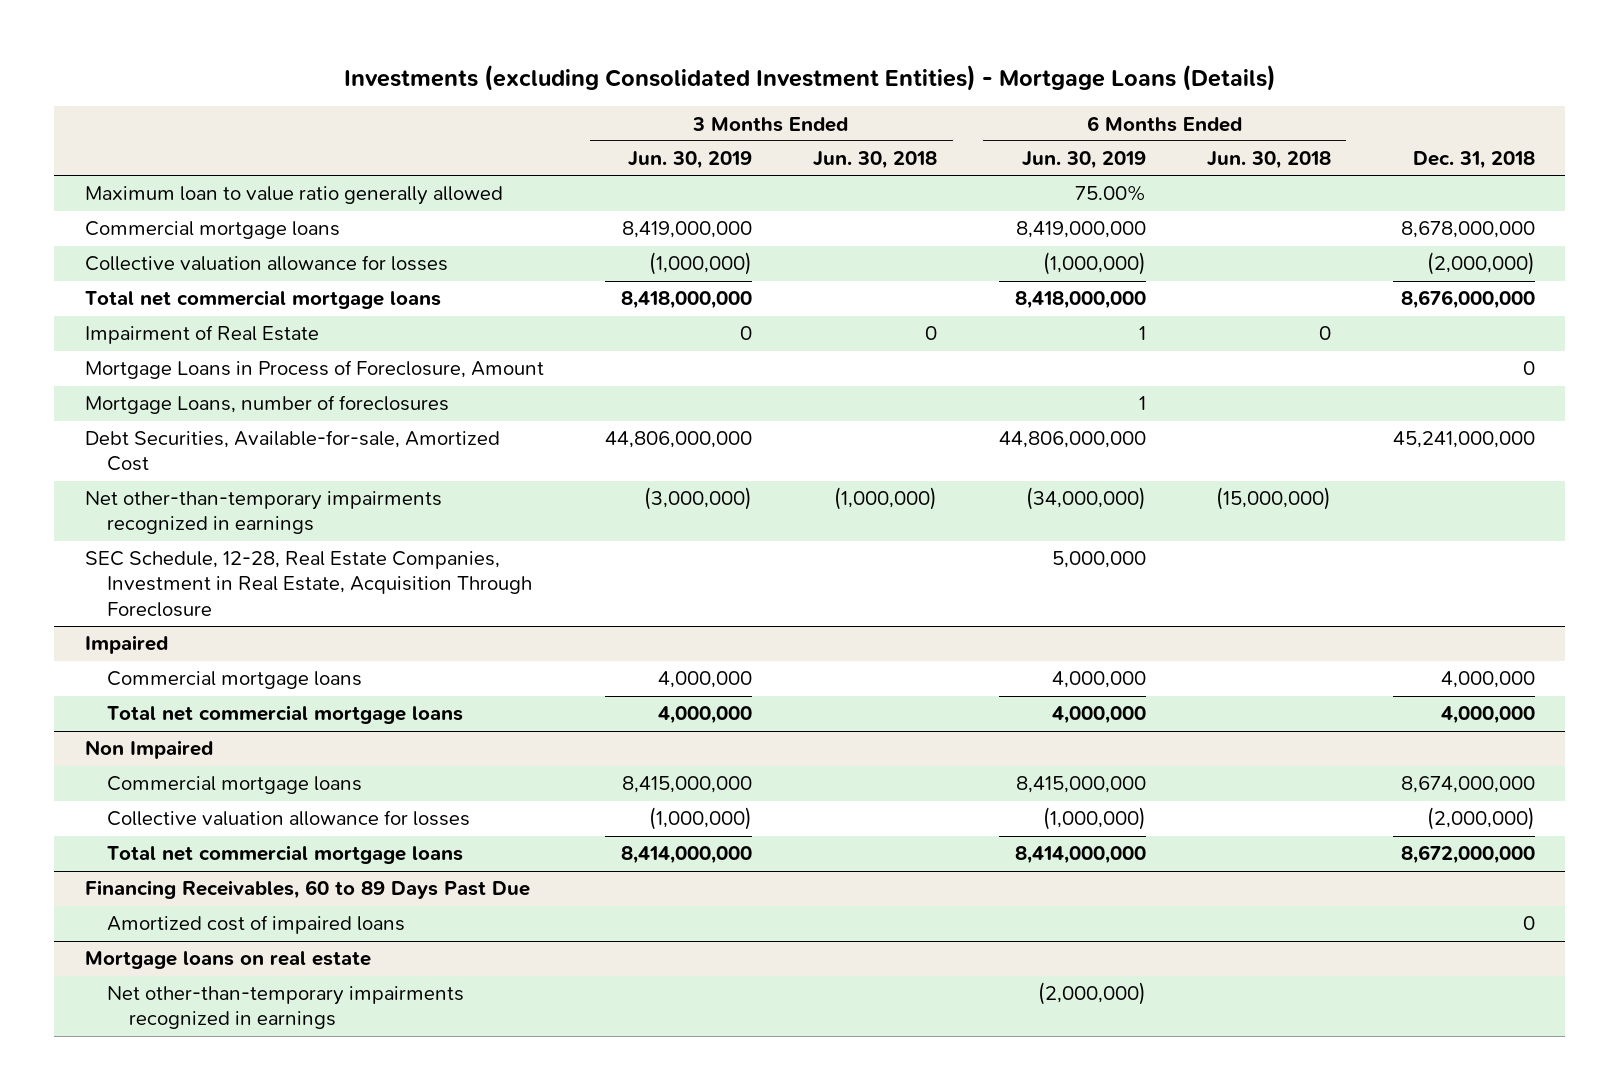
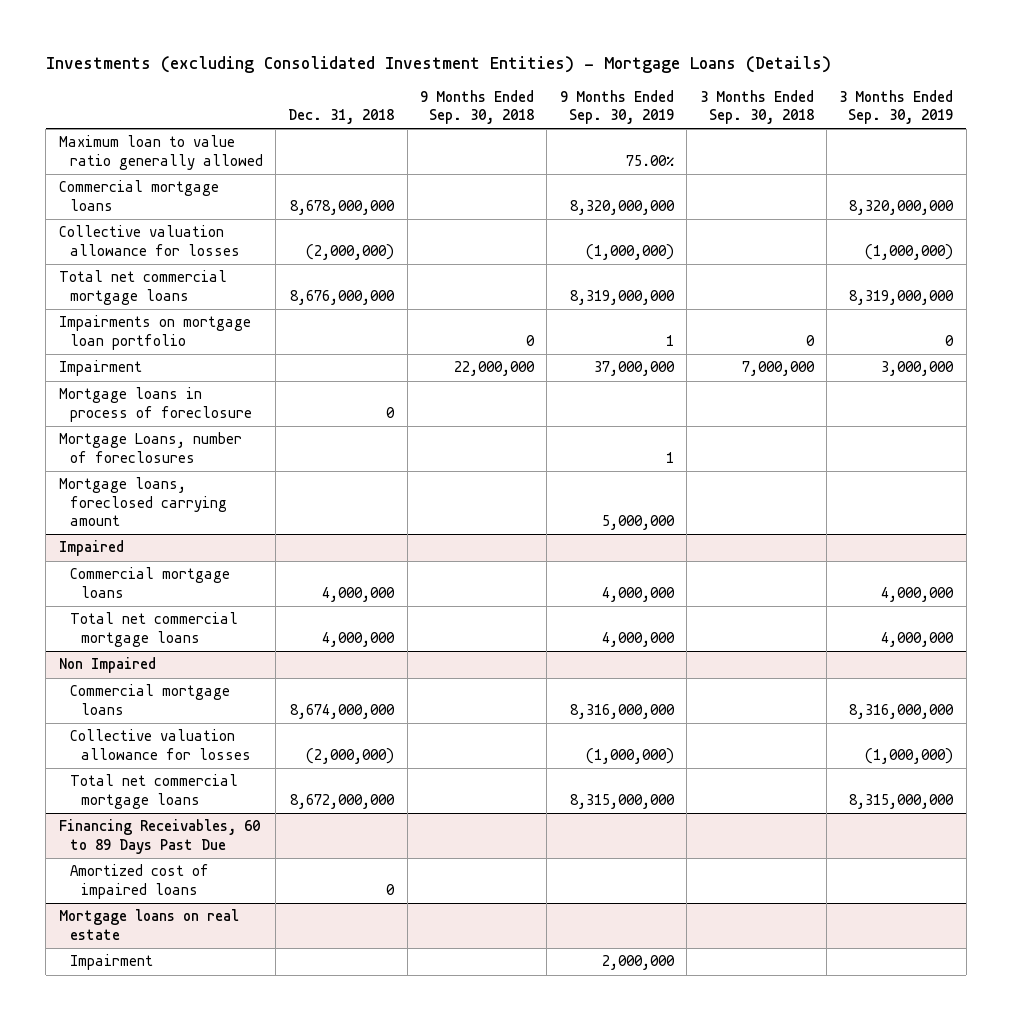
- | 3 Months Ended Jun. 30, 2019 | 3 Months Ended Jun. 30, 2018 | 6 Months Ended Jun. 30, 2019 | 6 Months Ended Jun. 30, 2018 | Dec. 31, 2018
+ | Dec. 31, 2018 | 9 Months Ended Sep. 30, 2018 | 9 Months Ended Sep. 30, 2019 | 3 Months Ended Sep. 30, 2018 | 3 Months Ended Sep. 30, 2019
- Impairment of Real Estate | 0 | 0 | 1 | 0 |
- Mortgage Loans in Process of Foreclosure, Amount | | | | | 0
+ Impairments on mortgage loan portfolio | | 0 | 1 | 0 | 0
+ Impairment | | 22,000,000 | 37,000,000 | 7,000,000 | 3,000,000
+ Mortgage loans in process of foreclosure | 0 | | | |
- Debt Securities, Available-for-sale, Amortized Cost | 44,806,000,000 | | 44,806,000,000 | | 45,241,000,000
- Net other-than-temporary impairments recognized in earnings | (3,000,000) | (1,000,000) | (34,000,000) | (15,000,000) |
- SEC Schedule, 12-28, Real Estate Companies, Investment in Real Estate, Acquisition Through Foreclosure | | | 5,000,000 | |
+ Mortgage loans, foreclosed carrying amount | | | 5,000,000 | |
@ Mortgage loans on real estate
- Net other-than-temporary impairments recognized in earnings | | | (2,000,000) | |
+ Impairment | | | 2,000,000 | |

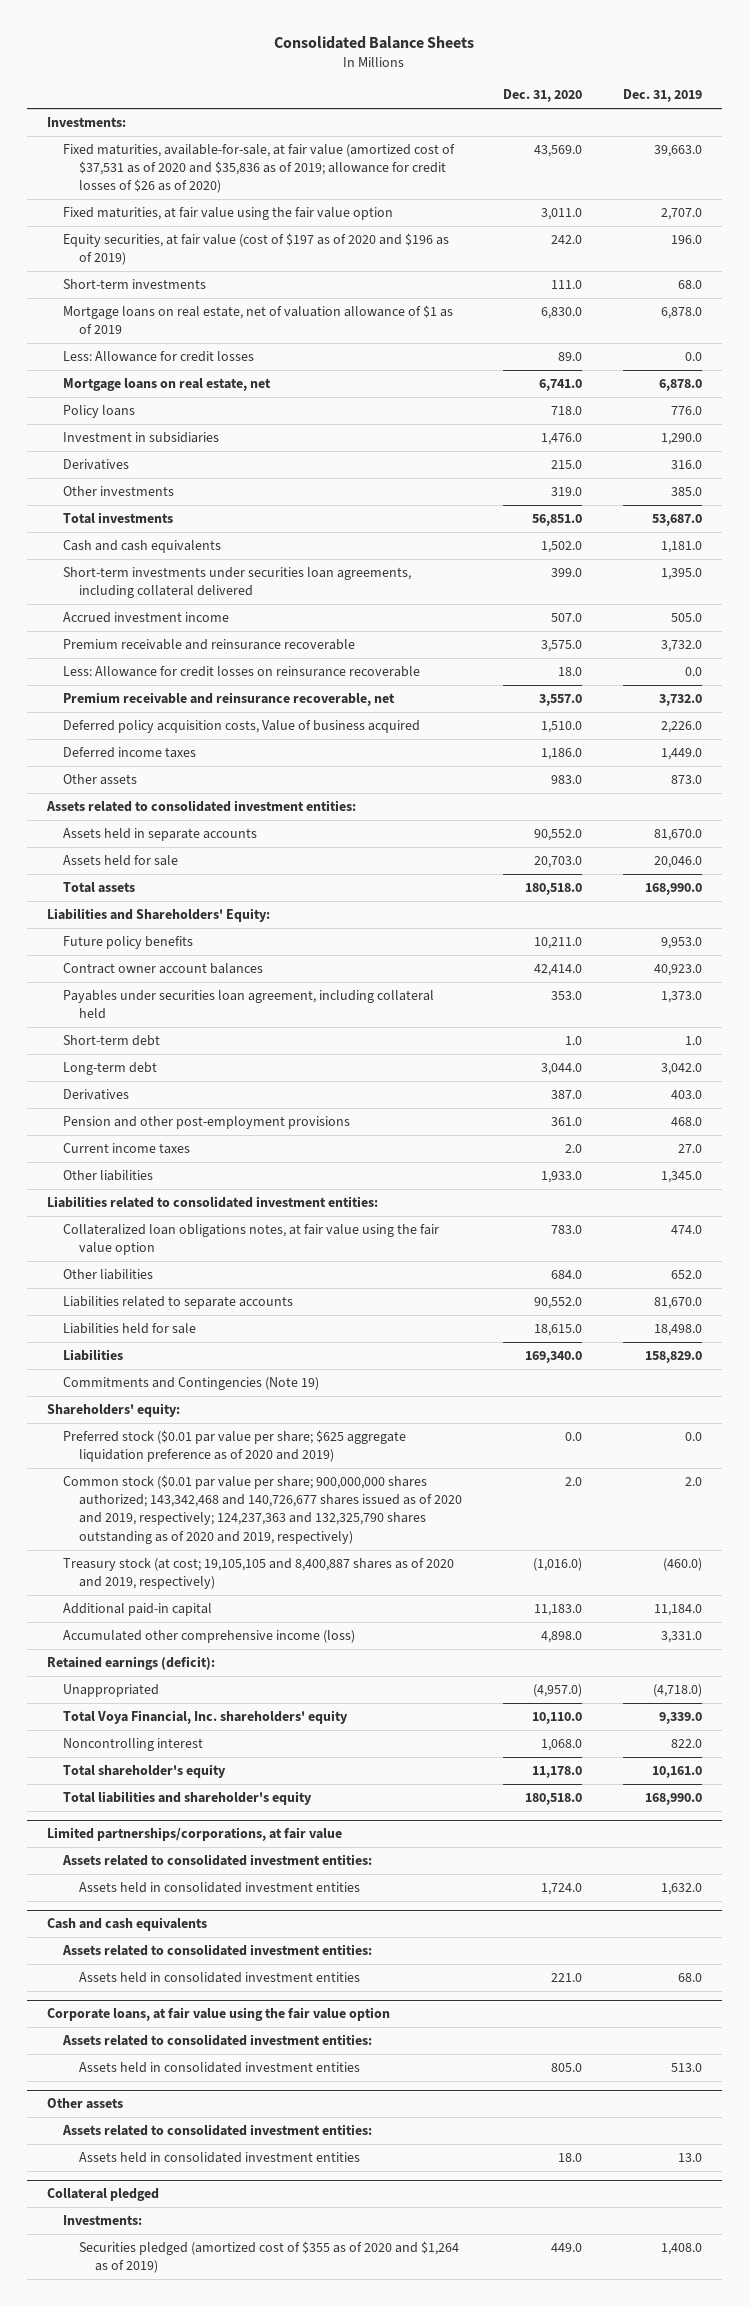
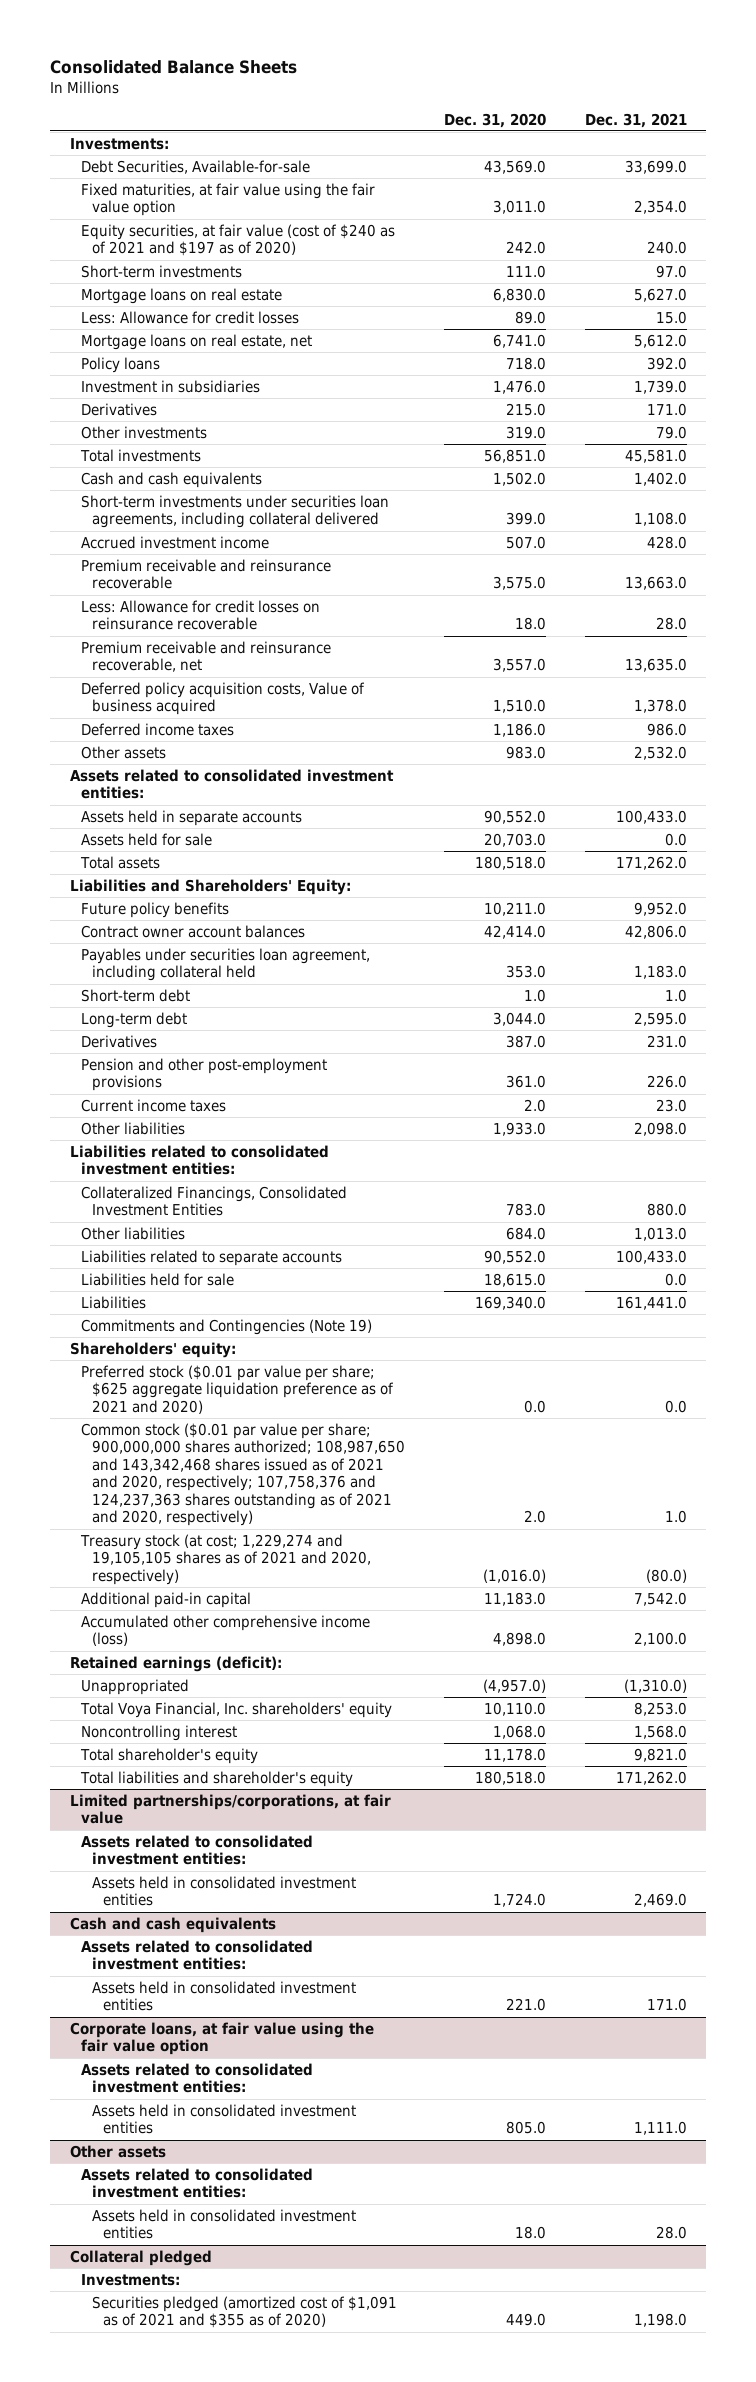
- | Dec. 31, 2020 | Dec. 31, 2019
+ | Dec. 31, 2020 | Dec. 31, 2021
- Fixed maturities, available-for-sale, at fair value (amortized cost of $37,531 as of 2020 and $35,836 as of 2019; allowance for credit losses of $26 as of 2020) | 43,569.0 | 39,663.0
+ Debt Securities, Available-for-sale | 43,569.0 | 33,699.0
- Equity securities, at fair value (cost of $197 as of 2020 and $196 as of 2019) | 242.0 | 196.0
+ Equity securities, at fair value (cost of $240 as of 2021 and $197 as of 2020) | 242.0 | 240.0
- Mortgage loans on real estate, net of valuation allowance of $1 as of 2019 | 6,830.0 | 6,878.0
+ Mortgage loans on real estate | 6,830.0 | 5,627.0
- Collateralized loan obligations notes, at fair value using the fair value option | 783.0 | 474.0
+ Collateralized Financings, Consolidated Investment Entities | 783.0 | 880.0
- Preferred stock ($0.01 par value per share; $625 aggregate liquidation preference as of 2020 and 2019) | 0.0 | 0.0
- Common stock ($0.01 par value per share; 900,000,000 shares authorized; 143,342,468 and 140,726,677 shares issued as of 2020 and 2019, respectively; 124,237,363 and 132,325,790 shares outstanding as of 2020 and 2019, respectively) | 2.0 | 2.0
- Treasury stock (at cost; 19,105,105 and 8,400,887 shares as of 2020 and 2019, respectively) | (1,016.0) | (460.0)
+ Preferred stock ($0.01 par value per share; $625 aggregate liquidation preference as of 2021 and 2020) | 0.0 | 0.0
+ Common stock ($0.01 par value per share; 900,000,000 shares authorized; 108,987,650 and 143,342,468 shares issued as of 2021 and 2020, respectively; 107,758,376 and 124,237,363 shares outstanding as of 2021 and 2020, respectively) | 2.0 | 1.0
+ Treasury stock (at cost; 1,229,274 and 19,105,105 shares as of 2021 and 2020, respectively) | (1,016.0) | (80.0)
@ Collateral pledged
- Securities pledged (amortized cost of $355 as of 2020 and $1,264 as of 2019) | 449.0 | 1,408.0
+ Securities pledged (amortized cost of $1,091 as of 2021 and $355 as of 2020) | 449.0 | 1,198.0

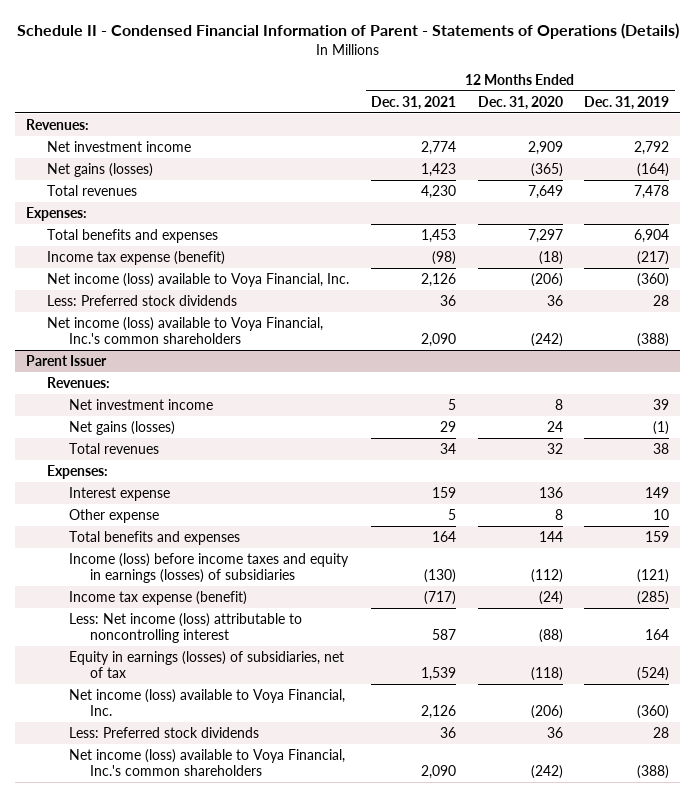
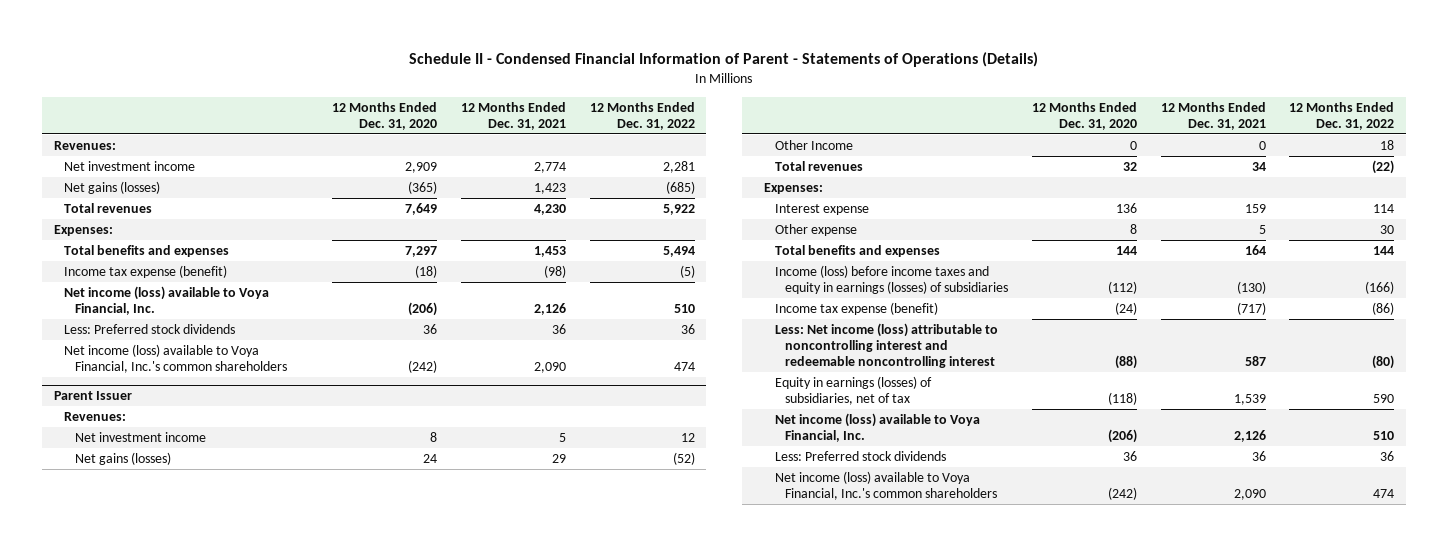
- | 12 Months Ended Dec. 31, 2021 | 12 Months Ended Dec. 31, 2020 | 12 Months Ended Dec. 31, 2019
+ | 12 Months Ended Dec. 31, 2020 | 12 Months Ended Dec. 31, 2021 | 12 Months Ended Dec. 31, 2022
@ Parent Issuer
+ Other Income | 0 | 0 | 18
- Less: Net income (loss) attributable to noncontrolling interest | 587 | (88) | 164
+ Less: Net income (loss) attributable to noncontrolling interest and redeemable noncontrolling interest | (88) | 587 | (80)

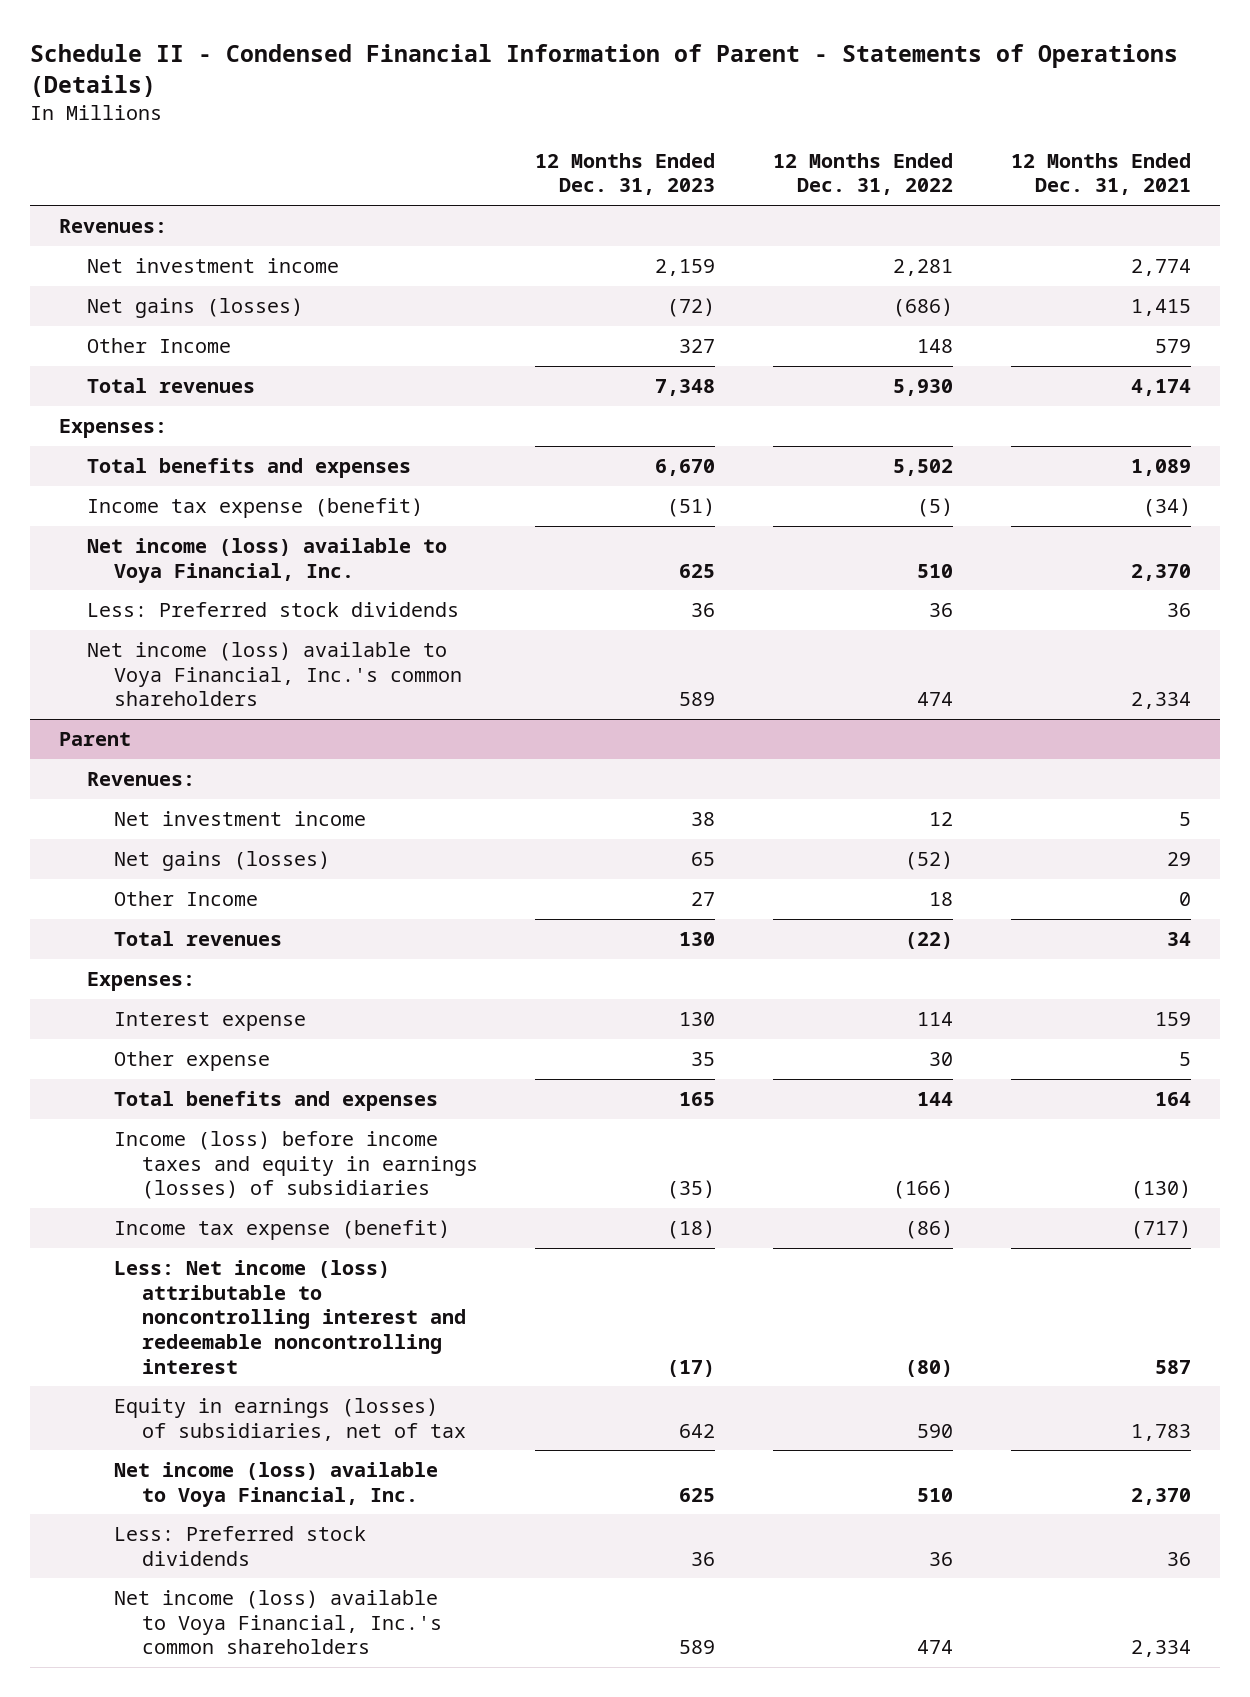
- | 12 Months Ended Dec. 31, 2020 | 12 Months Ended Dec. 31, 2021 | 12 Months Ended Dec. 31, 2022
+ | 12 Months Ended Dec. 31, 2023 | 12 Months Ended Dec. 31, 2022 | 12 Months Ended Dec. 31, 2021
- Net gains (losses) | (365) | 1,423 | (685)
- Total revenues | 7,649 | 4,230 | 5,922
+ Net gains (losses) | (72) | (686) | 1,415
+ Other Income | 327 | 148 | 579
+ Total revenues | 7,348 | 5,930 | 4,174
- Total benefits and expenses | 7,297 | 1,453 | 5,494
- Income tax expense (benefit) | (18) | (98) | (5)
- Net income (loss) available to Voya Financial, Inc. | (206) | 2,126 | 510
+ Total benefits and expenses | 6,670 | 5,502 | 1,089
+ Income tax expense (benefit) | (51) | (5) | (34)
+ Net income (loss) available to Voya Financial, Inc. | 625 | 510 | 2,370
- Net income (loss) available to Voya Financial, Inc.'s common shareholders | (242) | 2,090 | 474
- Parent Issuer
+ Net income (loss) available to Voya Financial, Inc.'s common shareholders | 589 | 474 | 2,334
+ Parent
- Equity in earnings (losses) of subsidiaries, net of tax | (118) | 1,539 | 590
- Net income (loss) available to Voya Financial, Inc. | (206) | 2,126 | 510
+ Equity in earnings (losses) of subsidiaries, net of tax | 642 | 590 | 1,783
+ Net income (loss) available to Voya Financial, Inc. | 625 | 510 | 2,370
- Net income (loss) available to Voya Financial, Inc.'s common shareholders | (242) | 2,090 | 474
+ Net income (loss) available to Voya Financial, Inc.'s common shareholders | 589 | 474 | 2,334

